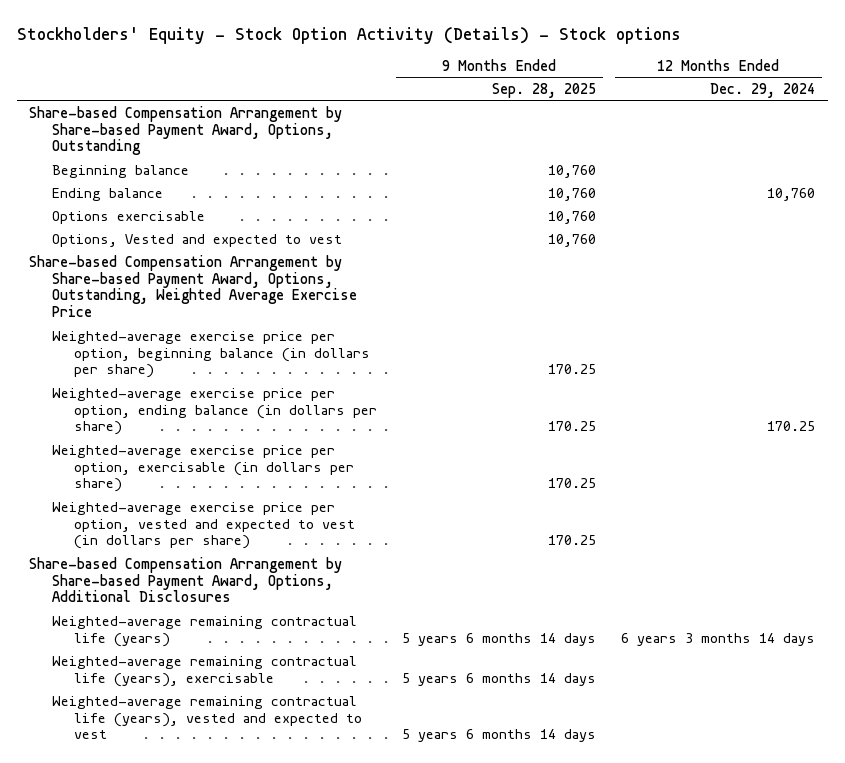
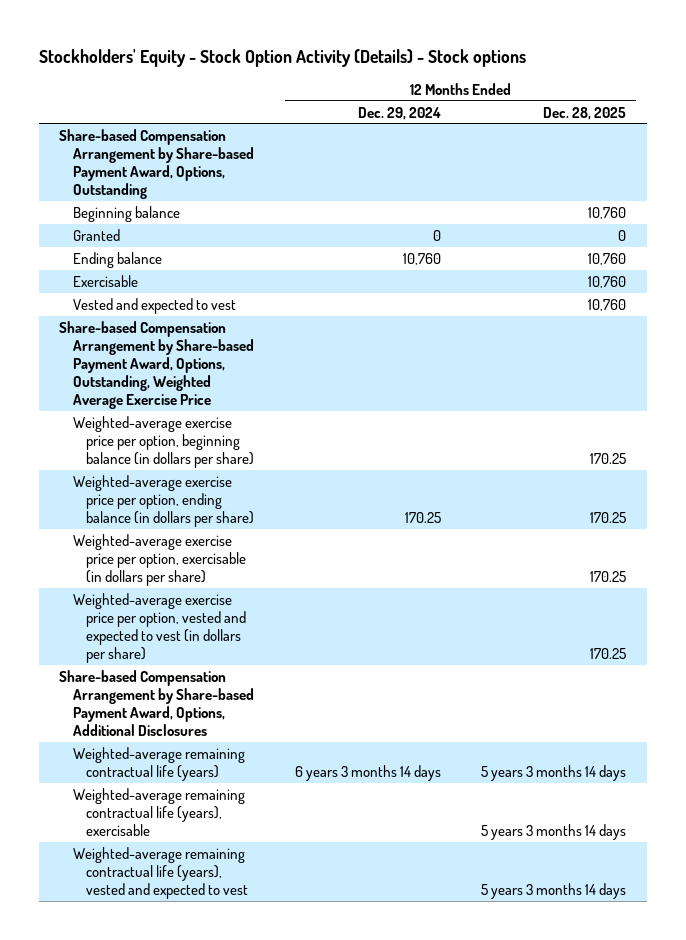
- | 9 Months Ended Sep. 28, 2025 | 12 Months Ended Dec. 29, 2024
+ | 12 Months Ended Dec. 29, 2024 | 12 Months Ended Dec. 28, 2025
+ Granted | 0 | 0
- Options exercisable | 10,760 |
- Options, Vested and expected to vest | 10,760 |
+ Exercisable | | 10,760
+ Vested and expected to vest | | 10,760

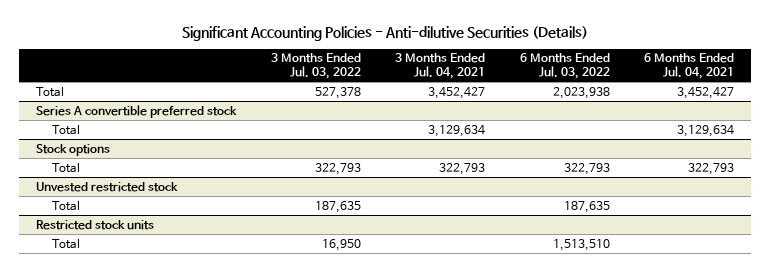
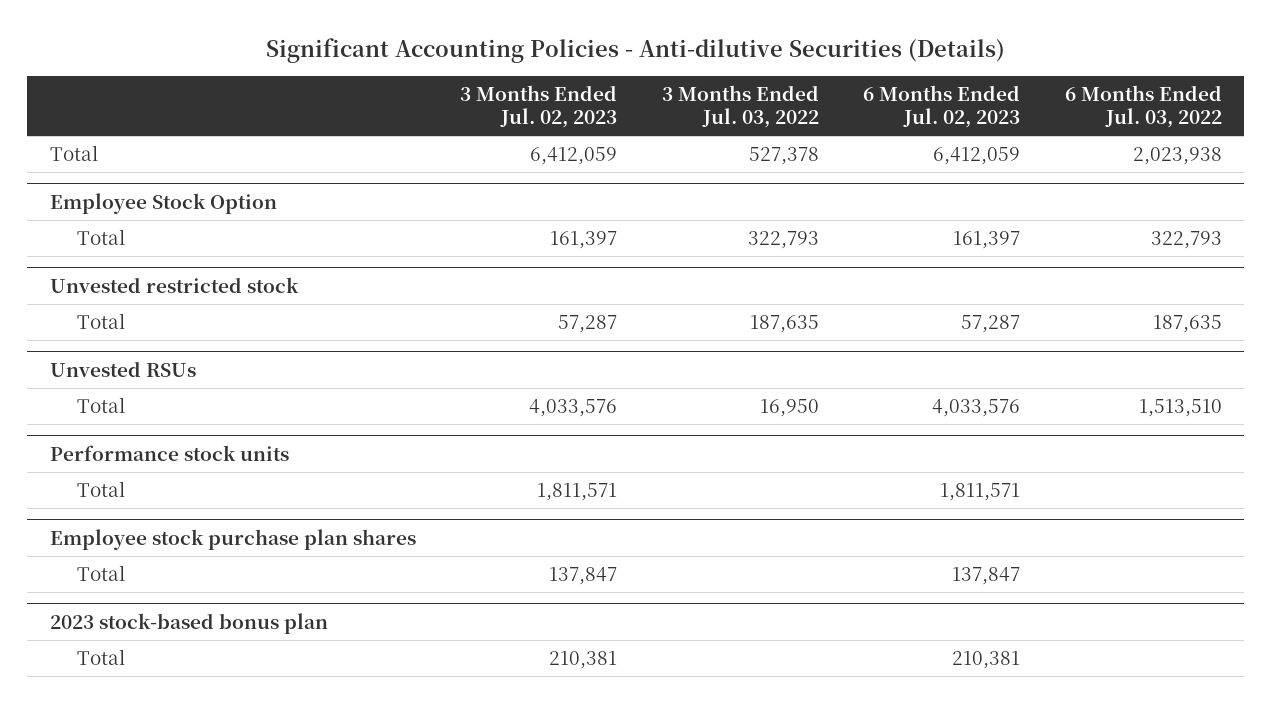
- | 3 Months Ended Jul. 03, 2022 | 3 Months Ended Jul. 04, 2021 | 6 Months Ended Jul. 03, 2022 | 6 Months Ended Jul. 04, 2021
+ | 3 Months Ended Jul. 02, 2023 | 3 Months Ended Jul. 03, 2022 | 6 Months Ended Jul. 02, 2023 | 6 Months Ended Jul. 03, 2022
- Series A convertible preferred stock
- Total | | 3,129,634 | | 3,129,634
- Stock options
+ Employee Stock Option
- Restricted stock units
+ Unvested RSUs
+ Performance stock units
+ Total | 1,811,571 | | 1,811,571 |
+ Employee stock purchase plan shares
+ Total | 137,847 | | 137,847 |
+ 2023 stock-based bonus plan
+ Total | 210,381 | | 210,381 |

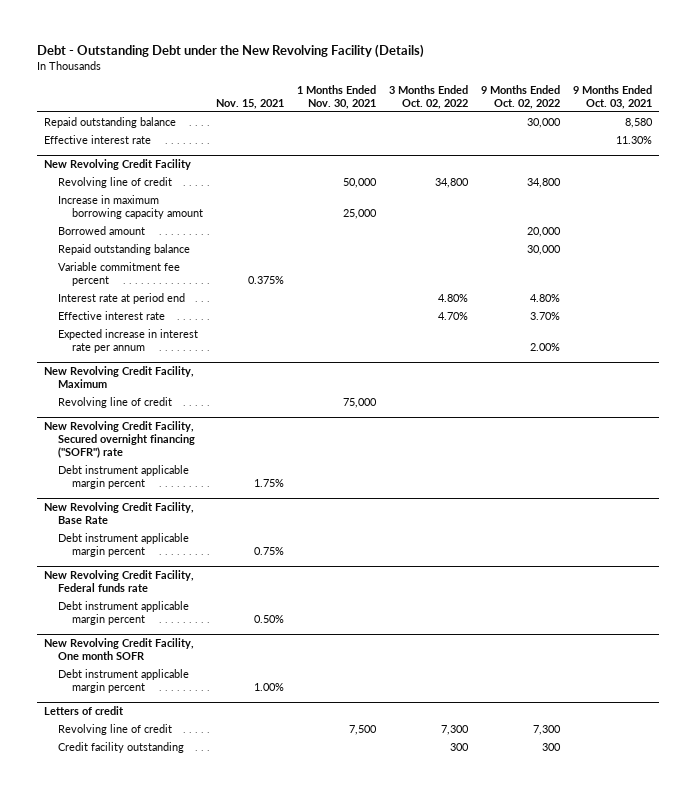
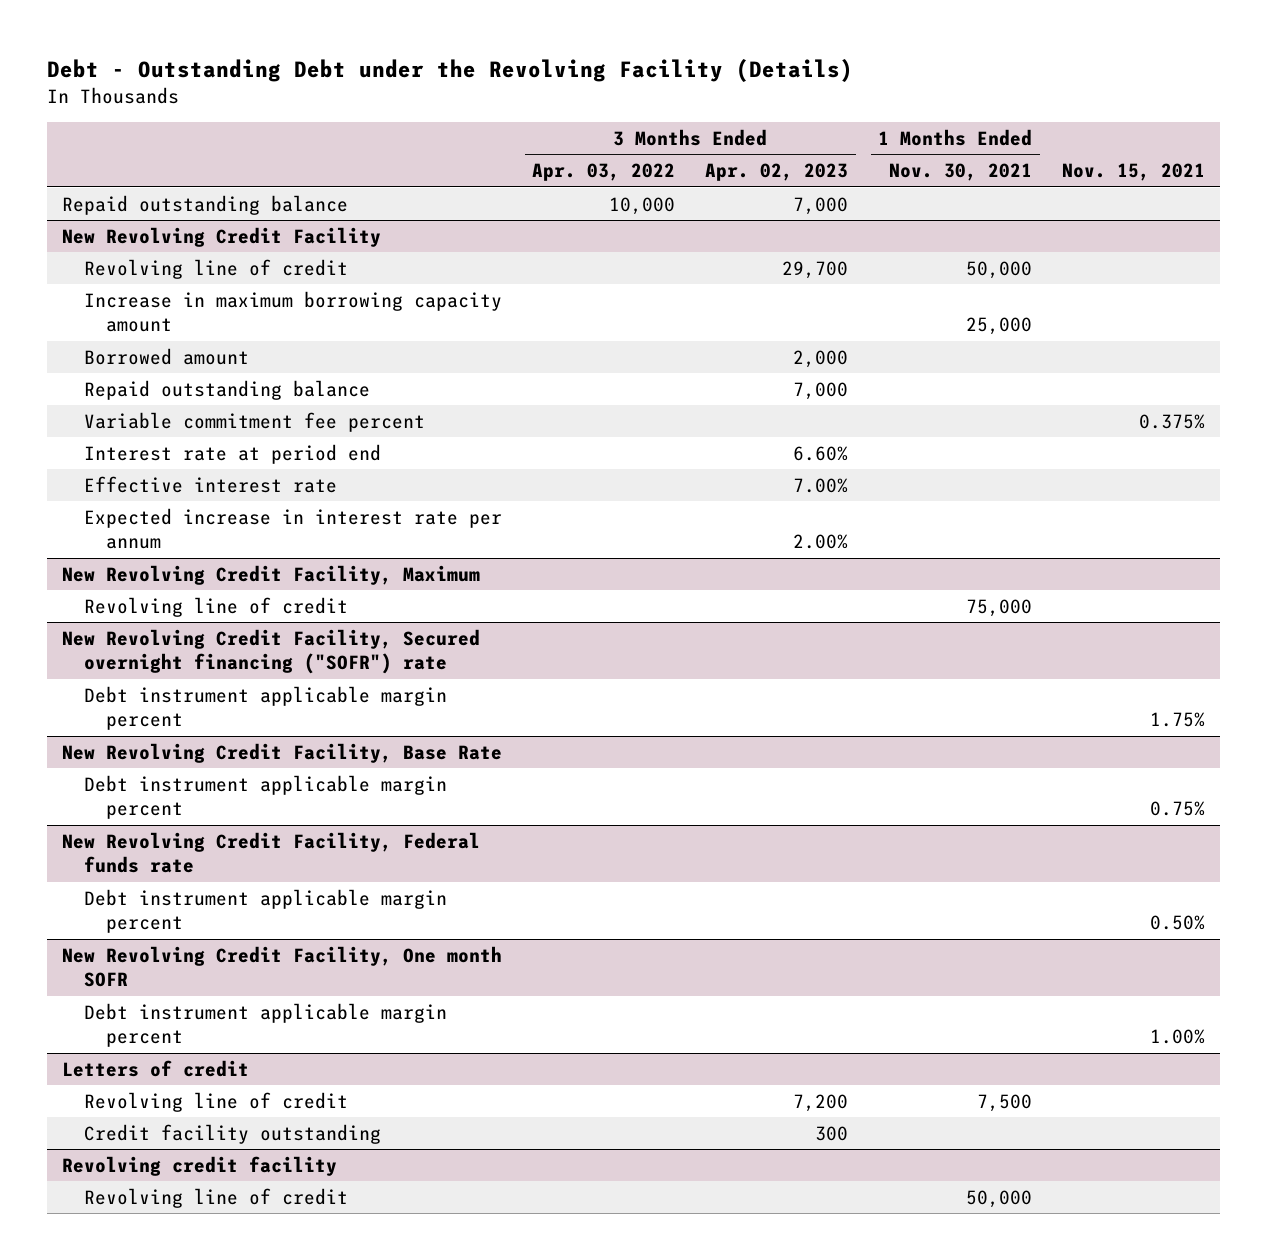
- Debt - Outstanding Debt under the New Revolving Facility (Details)
+ Debt - Outstanding Debt under the Revolving Facility (Details)
- | Nov. 15, 2021 | 1 Months Ended Nov. 30, 2021 | 3 Months Ended Oct. 02, 2022 | 9 Months Ended Oct. 02, 2022 | 9 Months Ended Oct. 03, 2021
+ | 3 Months Ended Apr. 03, 2022 | 3 Months Ended Apr. 02, 2023 | 1 Months Ended Nov. 30, 2021 | Nov. 15, 2021
- Effective interest rate | | | | | 11.30%
+ Revolving credit facility
+ Revolving line of credit | | | 50,000 |

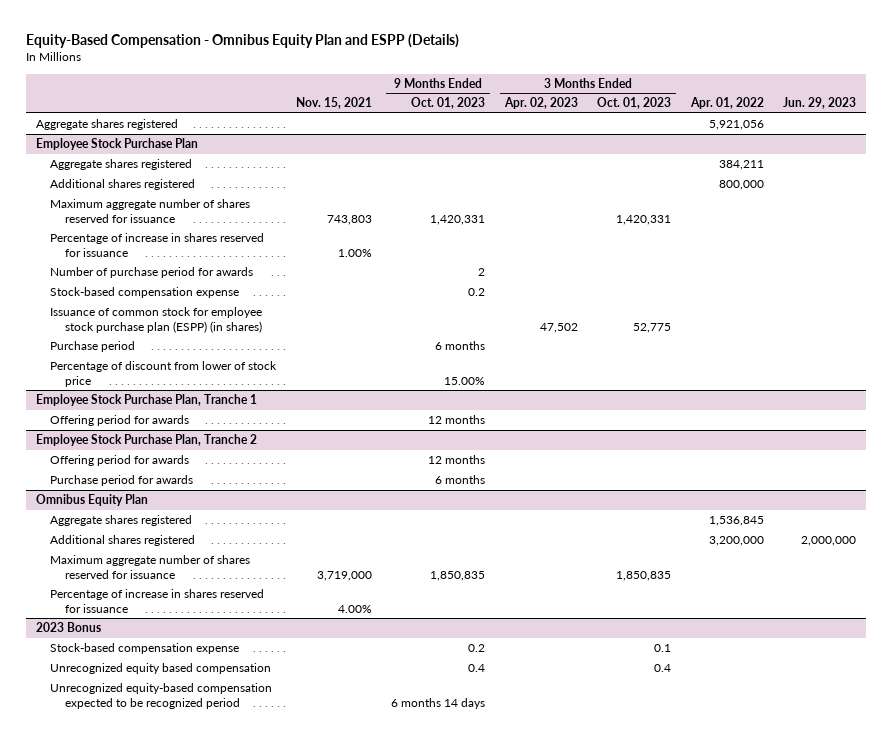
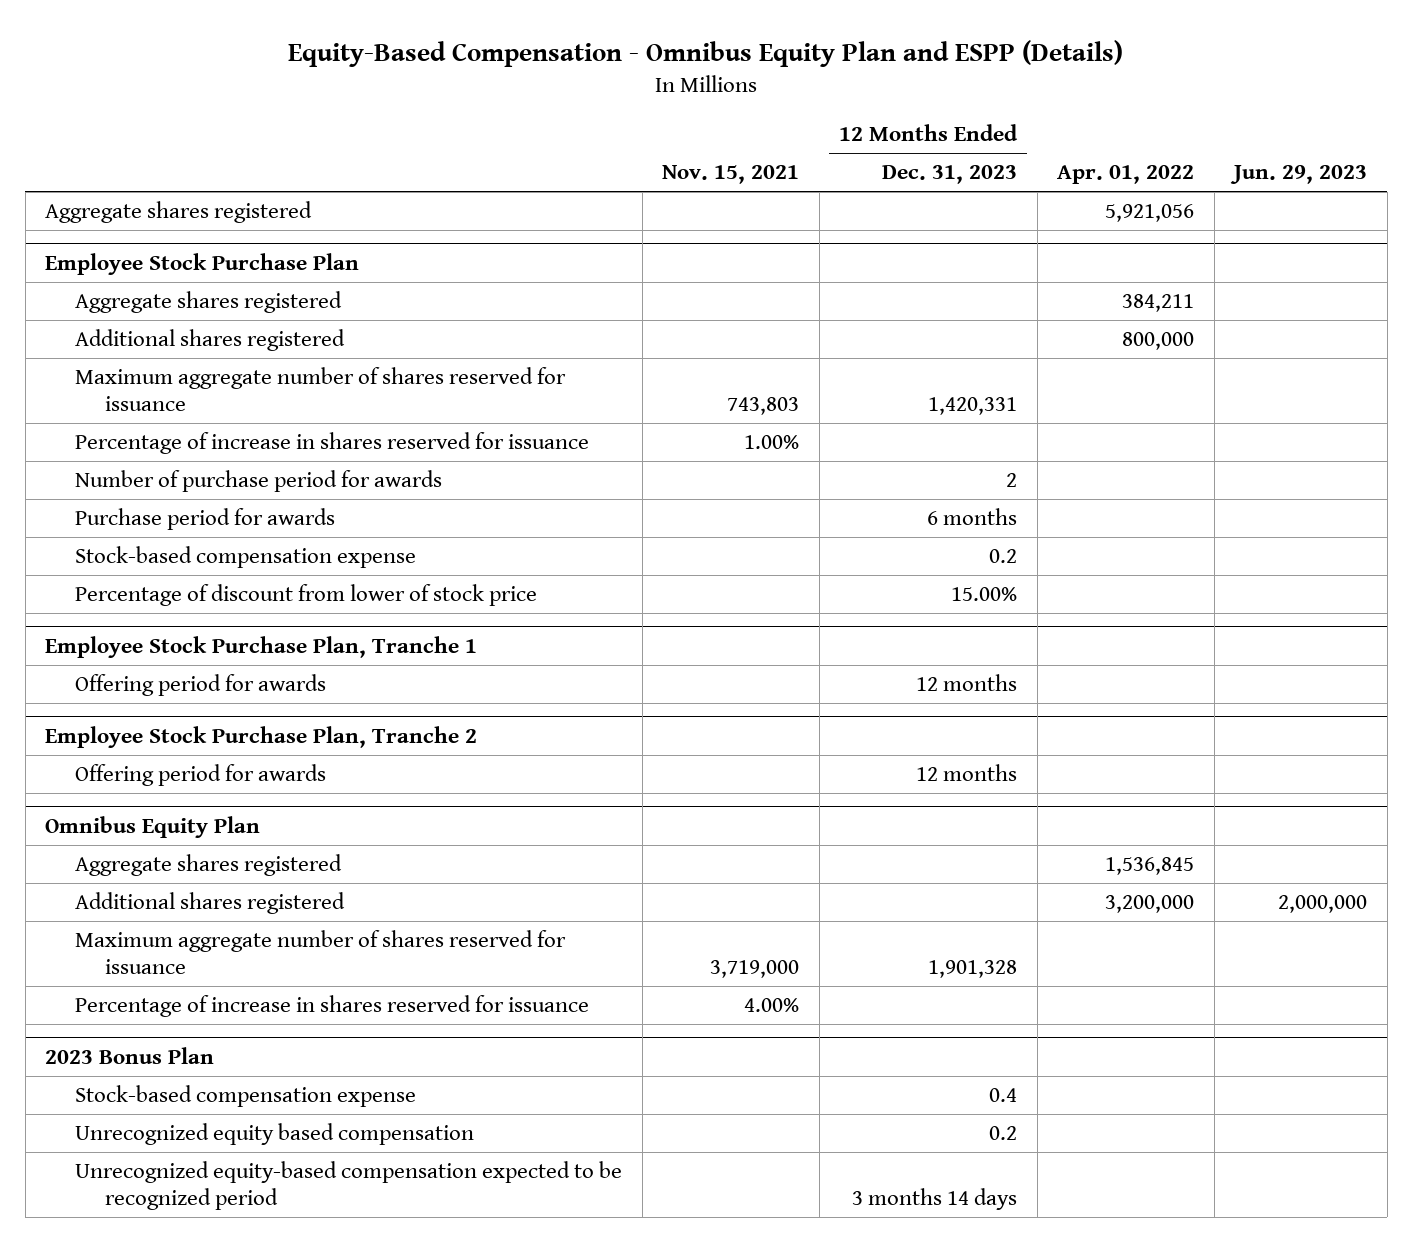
- | Nov. 15, 2021 | 9 Months Ended Oct. 01, 2023 | 3 Months Ended Apr. 02, 2023 | 3 Months Ended Oct. 01, 2023 | Apr. 01, 2022 | Jun. 29, 2023
+ | Nov. 15, 2021 | 12 Months Ended Dec. 31, 2023 | Apr. 01, 2022 | Jun. 29, 2023
@ Employee Stock Purchase Plan
+ Purchase period for awards | | 6 months | |
- Issuance of common stock for employee stock purchase plan (ESPP) (in shares) | | | 47,502 | 52,775 | |
- Purchase period | | 6 months | | | |
@ Employee Stock Purchase Plan, Tranche 2
- Purchase period for awards | | 6 months | | | |
- 2023 Bonus
+ 2023 Bonus Plan

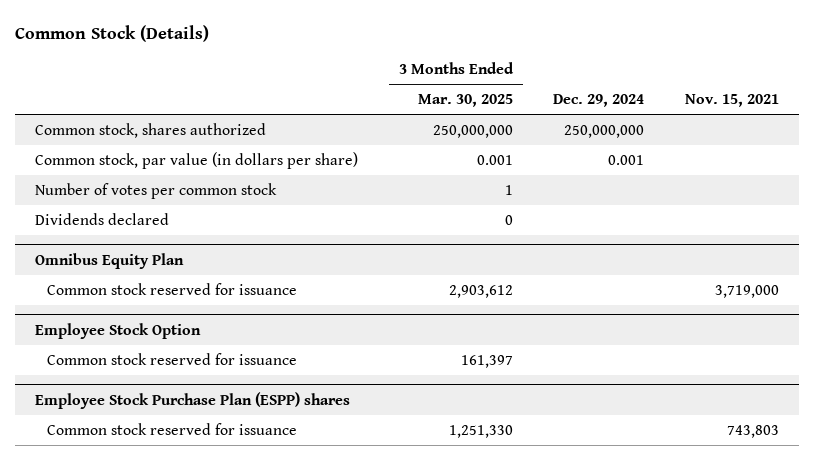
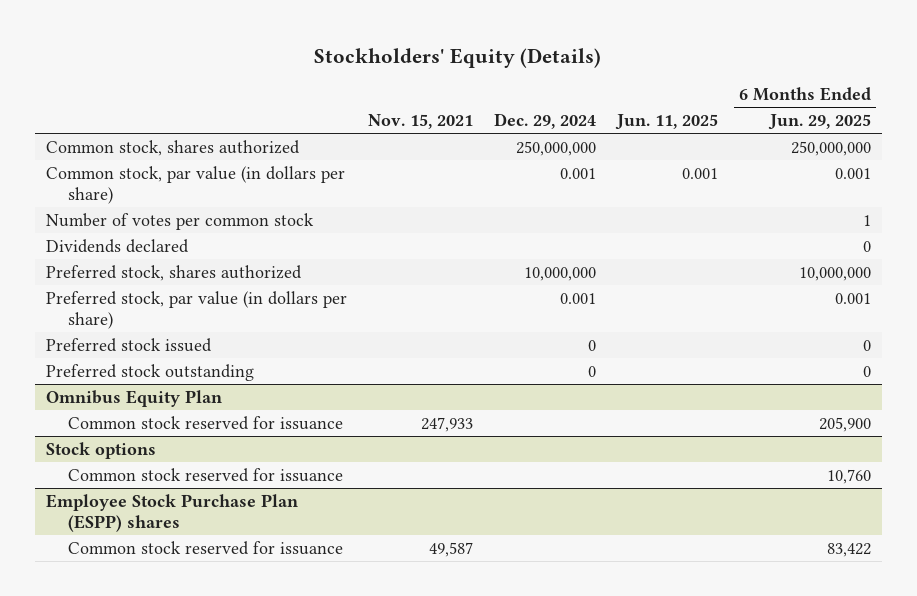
- Common Stock (Details)
+ Stockholders' Equity (Details)
- | 3 Months Ended Mar. 30, 2025 | Dec. 29, 2024 | Nov. 15, 2021
+ | Nov. 15, 2021 | Dec. 29, 2024 | Jun. 11, 2025 | 6 Months Ended Jun. 29, 2025
+ Preferred stock, shares authorized | | 10,000,000 | | 10,000,000
+ Preferred stock, par value (in dollars per share) | | 0.001 | | 0.001
+ Preferred stock issued | | 0 | | 0
+ Preferred stock outstanding | | 0 | | 0
@ Omnibus Equity Plan
- Common stock reserved for issuance | 2,903,612 | | 3,719,000
- Employee Stock Option
@ Omnibus Equity Plan
+ Common stock reserved for issuance | 247,933 | | | 205,900
+ Stock options
@ Employee Stock Purchase Plan (ESPP) shares
- Common stock reserved for issuance | 1,251,330 | | 743,803
+ Common stock reserved for issuance | 49,587 | | | 83,422

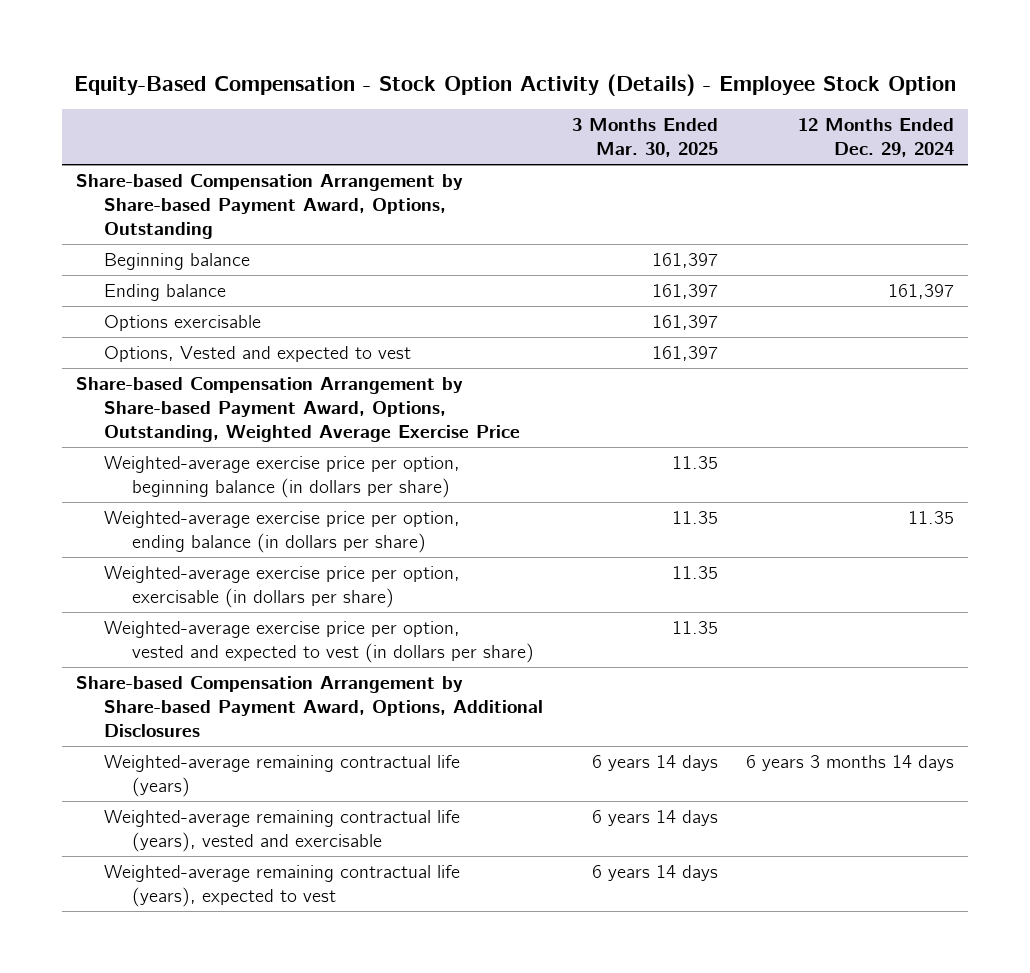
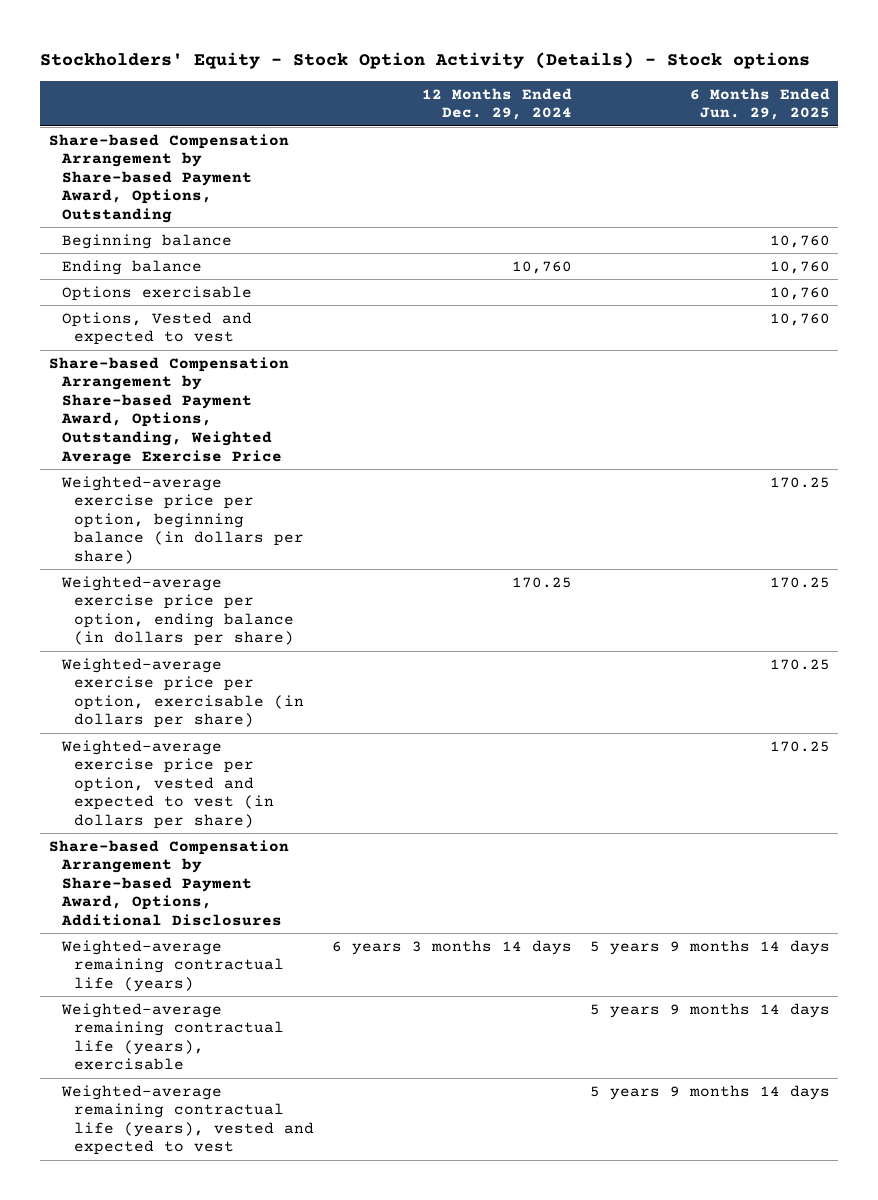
- Equity-Based Compensation - Stock Option Activity (Details) - Employee Stock Option
+ Stockholders' Equity - Stock Option Activity (Details) - Stock options
- | 3 Months Ended Mar. 30, 2025 | 12 Months Ended Dec. 29, 2024
+ | 12 Months Ended Dec. 29, 2024 | 6 Months Ended Jun. 29, 2025
- Ending balance | 161,397 | 161,397
+ Ending balance | 10,760 | 10,760
- Weighted-average exercise price per option, ending balance (in dollars per share) | 11.35 | 11.35
+ Weighted-average exercise price per option, ending balance (in dollars per share) | 170.25 | 170.25
- Weighted-average remaining contractual life (years), vested and exercisable | 6 years 14 days |
- Weighted-average remaining contractual life (years), expected to vest | 6 years 14 days |
+ Weighted-average remaining contractual life (years), exercisable | | 5 years 9 months 14 days
+ Weighted-average remaining contractual life (years), vested and expected to vest | | 5 years 9 months 14 days

